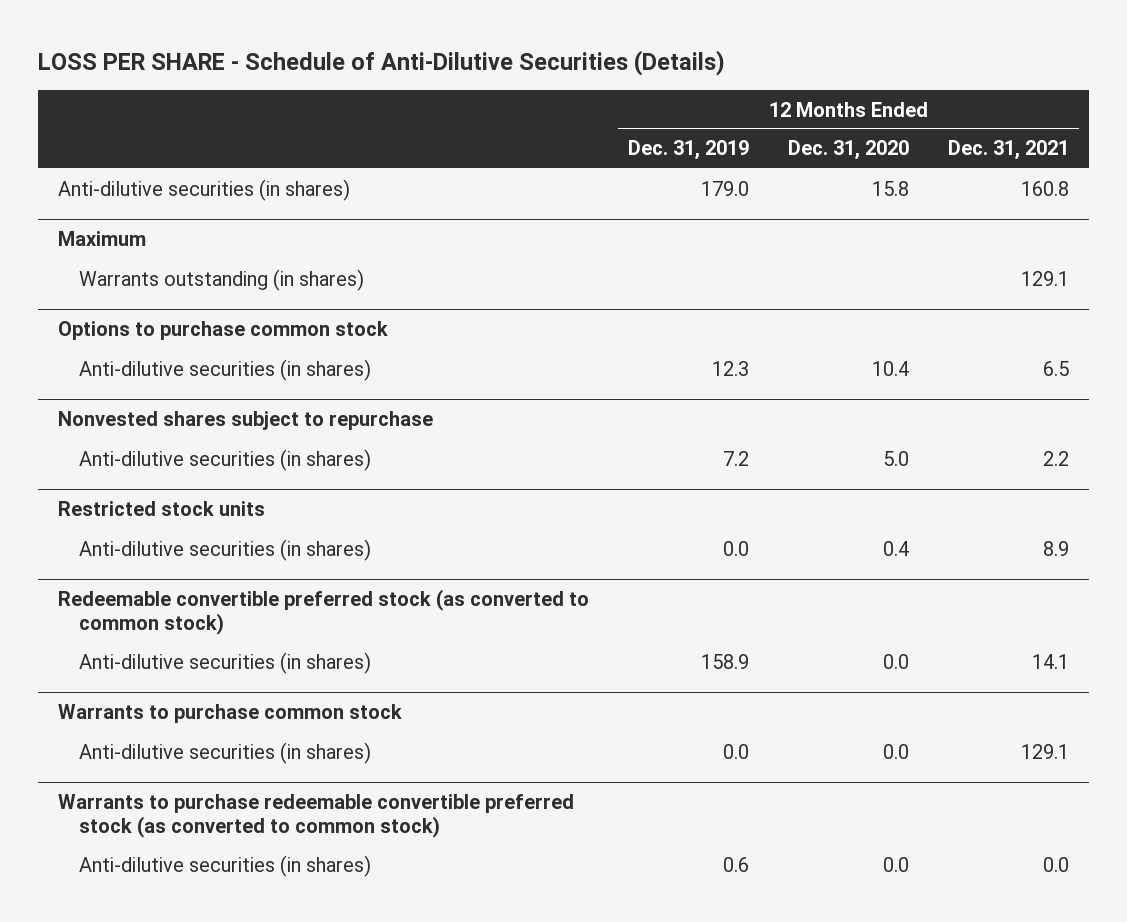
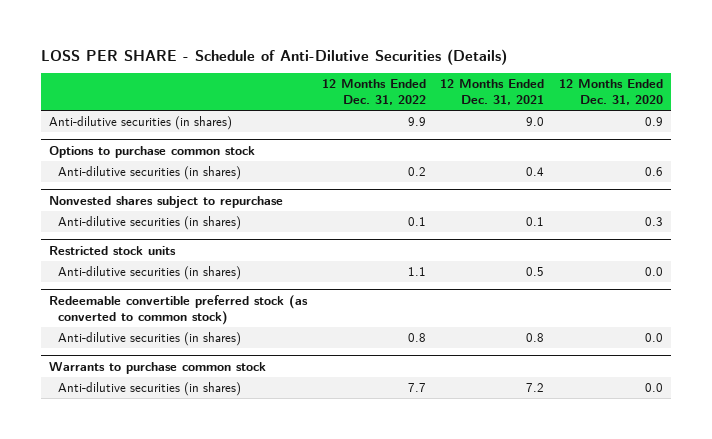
- | 12 Months Ended Dec. 31, 2019 | 12 Months Ended Dec. 31, 2020 | 12 Months Ended Dec. 31, 2021
+ | 12 Months Ended Dec. 31, 2022 | 12 Months Ended Dec. 31, 2021 | 12 Months Ended Dec. 31, 2020
- Anti-dilutive securities (in shares) | 179.0 | 15.8 | 160.8
- Maximum
- Warrants outstanding (in shares) | | | 129.1
+ Anti-dilutive securities (in shares) | 9.9 | 9.0 | 0.9
@ Options to purchase common stock
- Anti-dilutive securities (in shares) | 12.3 | 10.4 | 6.5
+ Anti-dilutive securities (in shares) | 0.2 | 0.4 | 0.6
@ Nonvested shares subject to repurchase
- Anti-dilutive securities (in shares) | 7.2 | 5.0 | 2.2
+ Anti-dilutive securities (in shares) | 0.1 | 0.1 | 0.3
@ Restricted stock units
- Anti-dilutive securities (in shares) | 0.0 | 0.4 | 8.9
+ Anti-dilutive securities (in shares) | 1.1 | 0.5 | 0.0
@ Redeemable convertible preferred stock (as converted to common stock)
- Anti-dilutive securities (in shares) | 158.9 | 0.0 | 14.1
+ Anti-dilutive securities (in shares) | 0.8 | 0.8 | 0.0
@ Warrants to purchase common stock
- Anti-dilutive securities (in shares) | 0.0 | 0.0 | 129.1
- Warrants to purchase redeemable convertible preferred stock (as converted to common stock)
- Anti-dilutive securities (in shares) | 0.6 | 0.0 | 0.0
@ Warrants to purchase common stock
+ Anti-dilutive securities (in shares) | 7.7 | 7.2 | 0.0

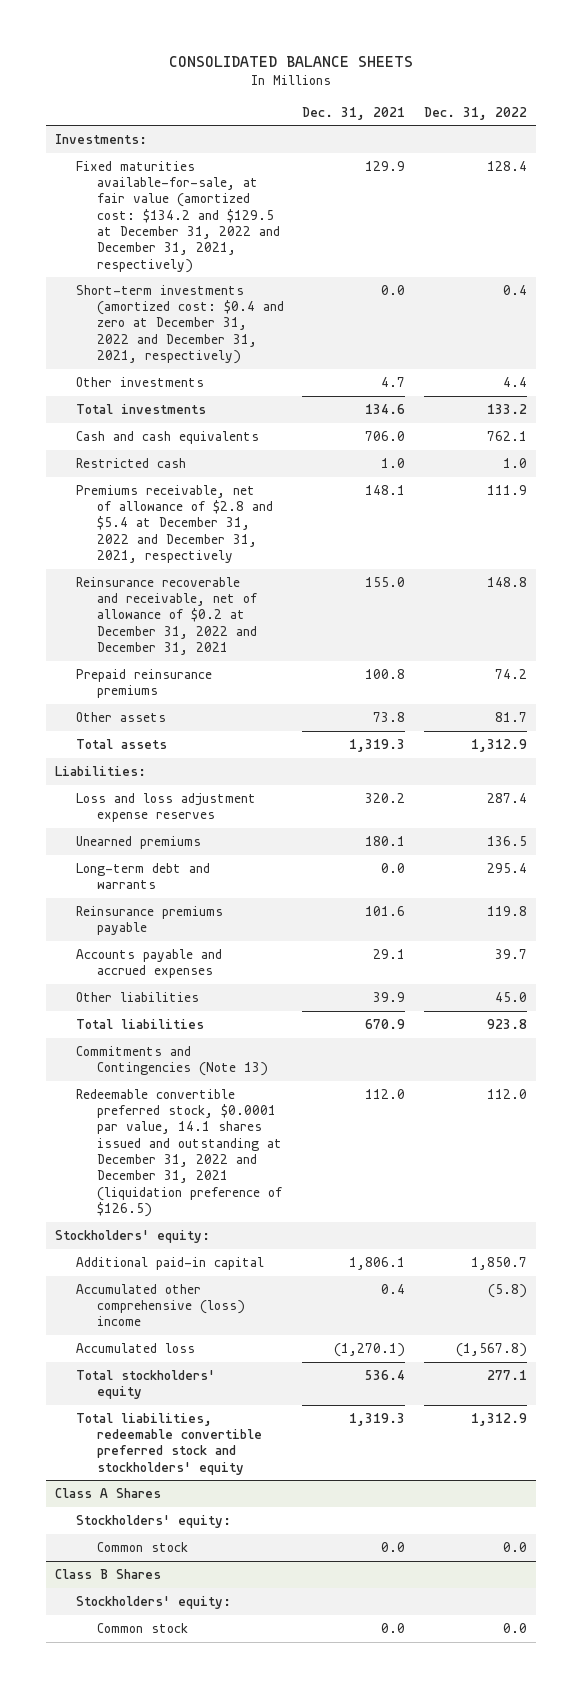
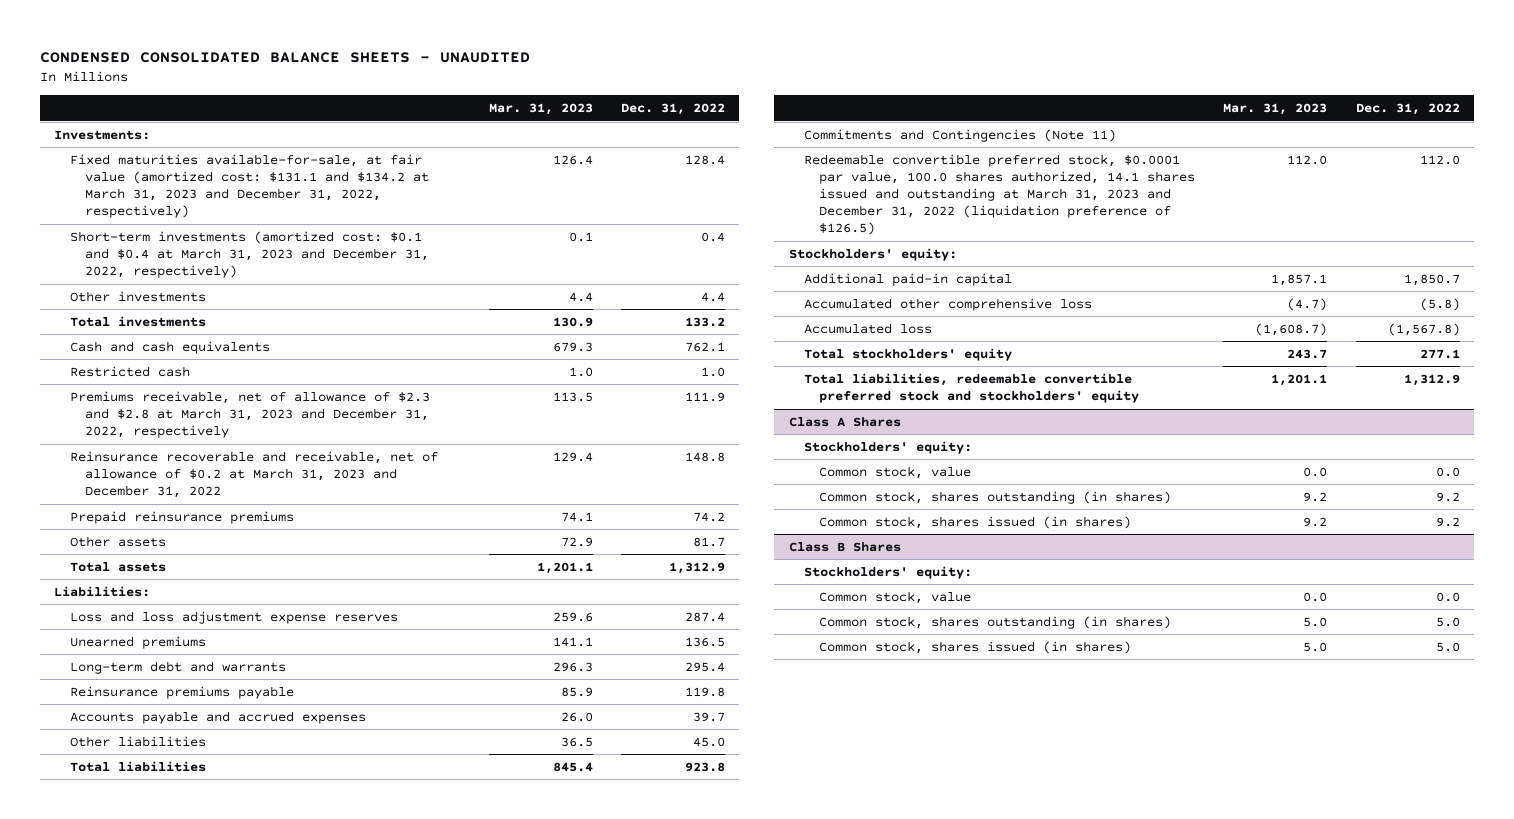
- CONSOLIDATED BALANCE SHEETS
+ CONDENSED CONSOLIDATED BALANCE SHEETS - UNAUDITED
- | Dec. 31, 2021 | Dec. 31, 2022
+ | Mar. 31, 2023 | Dec. 31, 2022
- Fixed maturities available-for-sale, at fair value (amortized cost: $134.2 and $129.5 at December 31, 2022 and December 31, 2021, respectively) | 129.9 | 128.4
- Short-term investments (amortized cost: $0.4 and zero at December 31, 2022 and December 31, 2021, respectively) | 0.0 | 0.4
+ Fixed maturities available-for-sale, at fair value (amortized cost: $131.1 and $134.2 at March 31, 2023 and December 31, 2022, respectively) | 126.4 | 128.4
+ Short-term investments (amortized cost: $0.1 and $0.4 at March 31, 2023 and December 31, 2022, respectively) | 0.1 | 0.4
- Premiums receivable, net of allowance of $2.8 and $5.4 at December 31, 2022 and December 31, 2021, respectively | 148.1 | 111.9
- Reinsurance recoverable and receivable, net of allowance of $0.2 at December 31, 2022 and December 31, 2021 | 155.0 | 148.8
+ Premiums receivable, net of allowance of $2.3 and $2.8 at March 31, 2023 and December 31, 2022, respectively | 113.5 | 111.9
+ Reinsurance recoverable and receivable, net of allowance of $0.2 at March 31, 2023 and December 31, 2022 | 129.4 | 148.8
- Commitments and Contingencies (Note 13)
- Redeemable convertible preferred stock, $0.0001 par value, 14.1 shares issued and outstanding at December 31, 2022 and December 31, 2021 (liquidation preference of $126.5) | 112.0 | 112.0
+ Commitments and Contingencies (Note 11)
+ Redeemable convertible preferred stock, $0.0001 par value, 100.0 shares authorized, 14.1 shares issued and outstanding at March 31, 2023 and December 31, 2022 (liquidation preference of $126.5) | 112.0 | 112.0
- Accumulated other comprehensive (loss) income | 0.4 | (5.8)
+ Accumulated other comprehensive loss | (4.7) | (5.8)
@ Class A Shares
- Common stock | 0.0 | 0.0
+ Common stock, value | 0.0 | 0.0
+ Common stock, shares outstanding (in shares) | 9.2 | 9.2
+ Common stock, shares issued (in shares) | 9.2 | 9.2
@ Class B Shares
- Common stock | 0.0 | 0.0
+ Common stock, value | 0.0 | 0.0
+ Common stock, shares outstanding (in shares) | 5.0 | 5.0
+ Common stock, shares issued (in shares) | 5.0 | 5.0

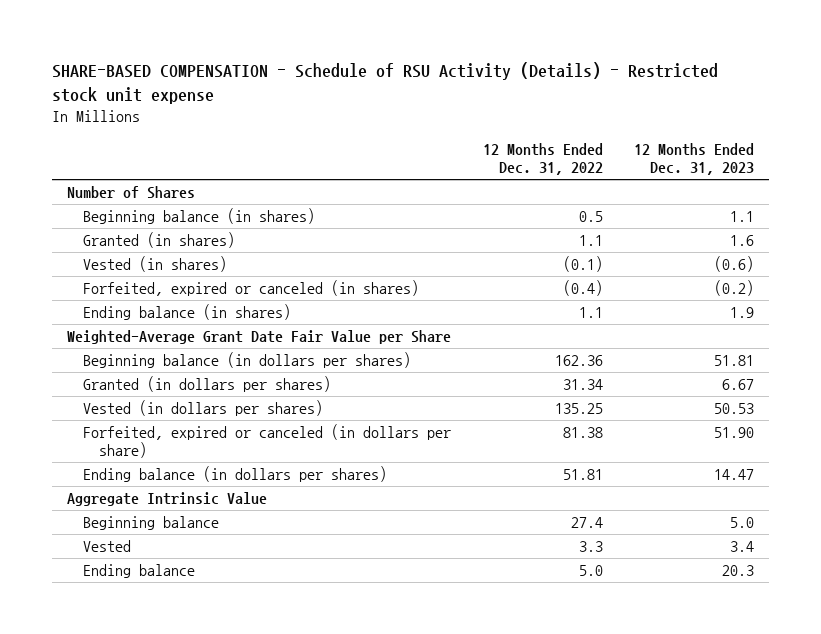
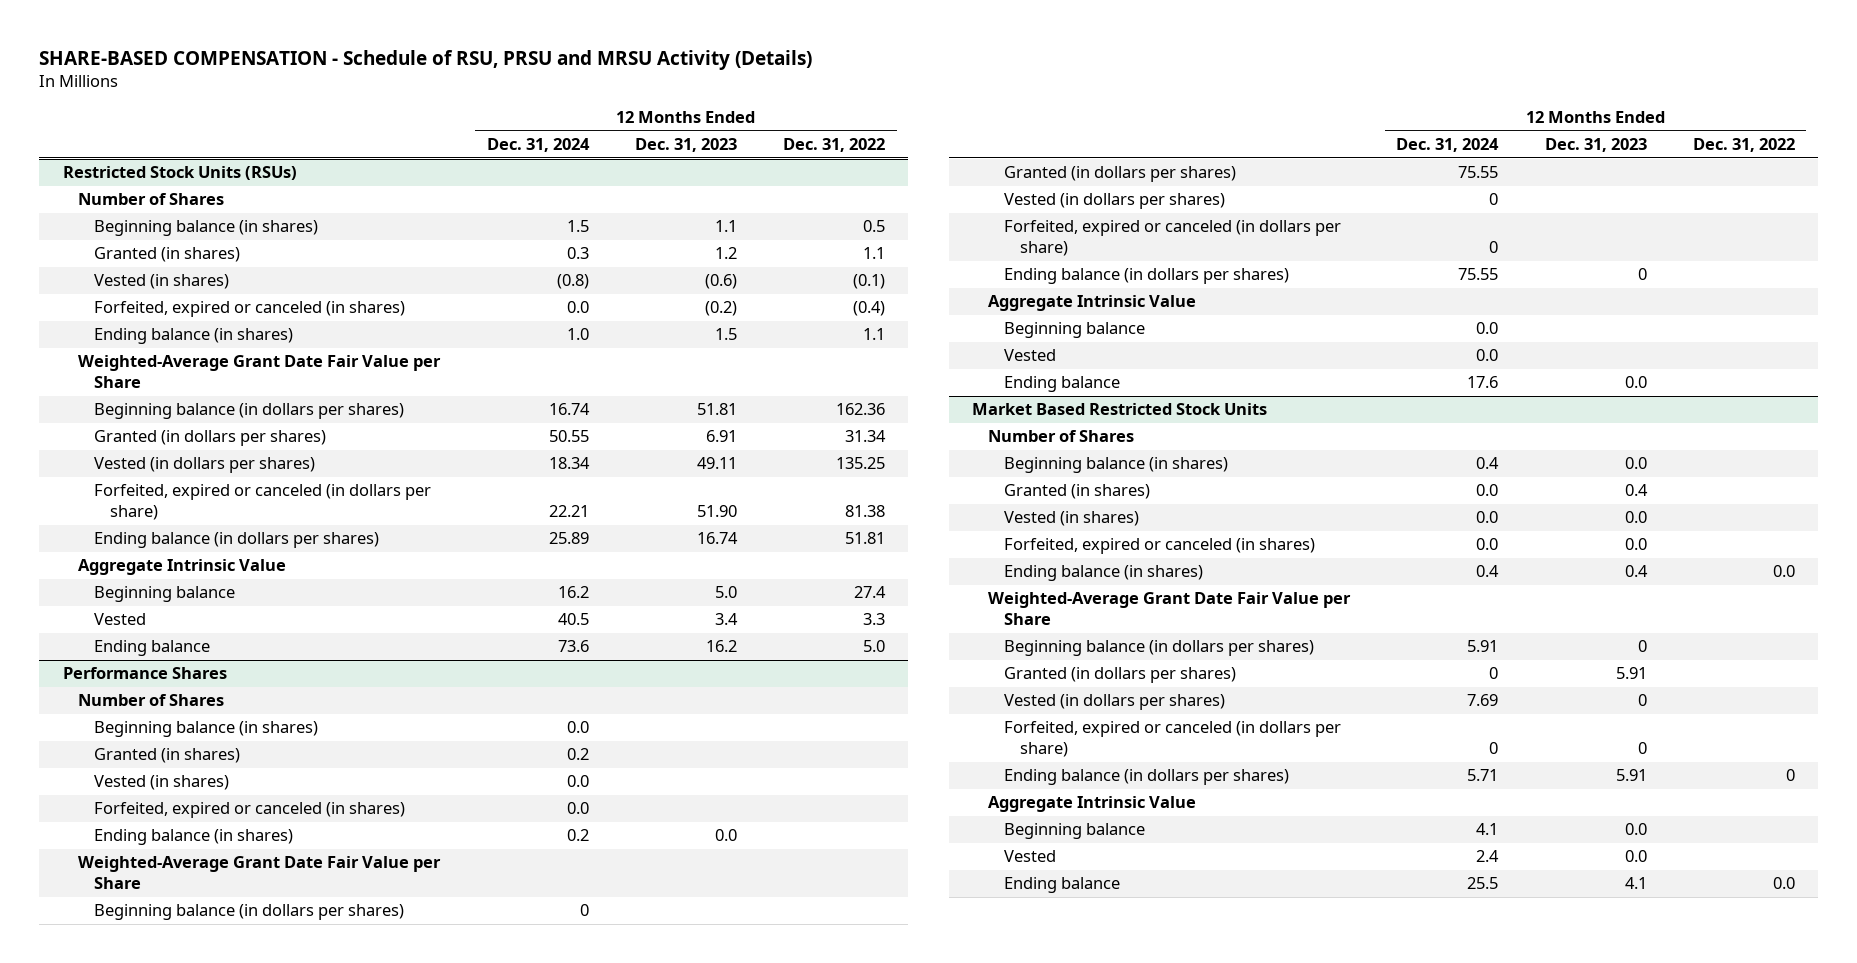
- SHARE-BASED COMPENSATION - Schedule of RSU Activity (Details) - Restricted stock unit expense
+ SHARE-BASED COMPENSATION - Schedule of RSU, PRSU and MRSU Activity (Details)
- | 12 Months Ended Dec. 31, 2022 | 12 Months Ended Dec. 31, 2023
+ | 12 Months Ended Dec. 31, 2024 | 12 Months Ended Dec. 31, 2023 | 12 Months Ended Dec. 31, 2022
+ Restricted Stock Units (RSUs)
- Granted (in shares) | 1.1 | 1.6
+ Granted (in shares) | 0.3 | 1.2 | 1.1
- Ending balance (in shares) | 1.1 | 1.9
+ Ending balance (in shares) | 1.0 | 1.5 | 1.1
- Granted (in dollars per shares) | 31.34 | 6.67
- Vested (in dollars per shares) | 135.25 | 50.53
+ Granted (in dollars per shares) | 50.55 | 6.91 | 31.34
+ Vested (in dollars per shares) | 18.34 | 49.11 | 135.25
- Ending balance (in dollars per shares) | 51.81 | 14.47
+ Ending balance (in dollars per shares) | 25.89 | 16.74 | 51.81
- Ending balance | 5.0 | 20.3
+ Ending balance | 73.6 | 16.2 | 5.0
+ Performance Shares
+ Number of Shares
+ Beginning balance (in shares) | 0.0 | |
+ Granted (in shares) | 0.2 | |
+ Vested (in shares) | 0.0 | |
+ Forfeited, expired or canceled (in shares) | 0.0 | |
+ Ending balance (in shares) | 0.2 | 0.0 |
+ Weighted-Average Grant Date Fair Value per Share
+ Beginning balance (in dollars per shares) | 0 | |
+ Granted (in dollars per shares) | 75.55 | |
+ Vested (in dollars per shares) | 0 | |
+ Forfeited, expired or canceled (in dollars per share) | 0 | |
+ Ending balance (in dollars per shares) | 75.55 | 0 |
+ Aggregate Intrinsic Value
+ Beginning balance | 0.0 | |
+ Vested | 0.0 | |
+ Ending balance | 17.6 | 0.0 |
+ Market Based Restricted Stock Units
+ Number of Shares
+ Beginning balance (in shares) | 0.4 | 0.0 |
+ Granted (in shares) | 0.0 | 0.4 |
+ Vested (in shares) | 0.0 | 0.0 |
+ Forfeited, expired or canceled (in shares) | 0.0 | 0.0 |
+ Ending balance (in shares) | 0.4 | 0.4 | 0.0
+ Weighted-Average Grant Date Fair Value per Share
+ Beginning balance (in dollars per shares) | 5.91 | 0 |
+ Granted (in dollars per shares) | 0 | 5.91 |
+ Vested (in dollars per shares) | 7.69 | 0 |
+ Forfeited, expired or canceled (in dollars per share) | 0 | 0 |
+ Ending balance (in dollars per shares) | 5.71 | 5.91 | 0
+ Aggregate Intrinsic Value
+ Beginning balance | 4.1 | 0.0 |
+ Vested | 2.4 | 0.0 |
+ Ending balance | 25.5 | 4.1 | 0.0

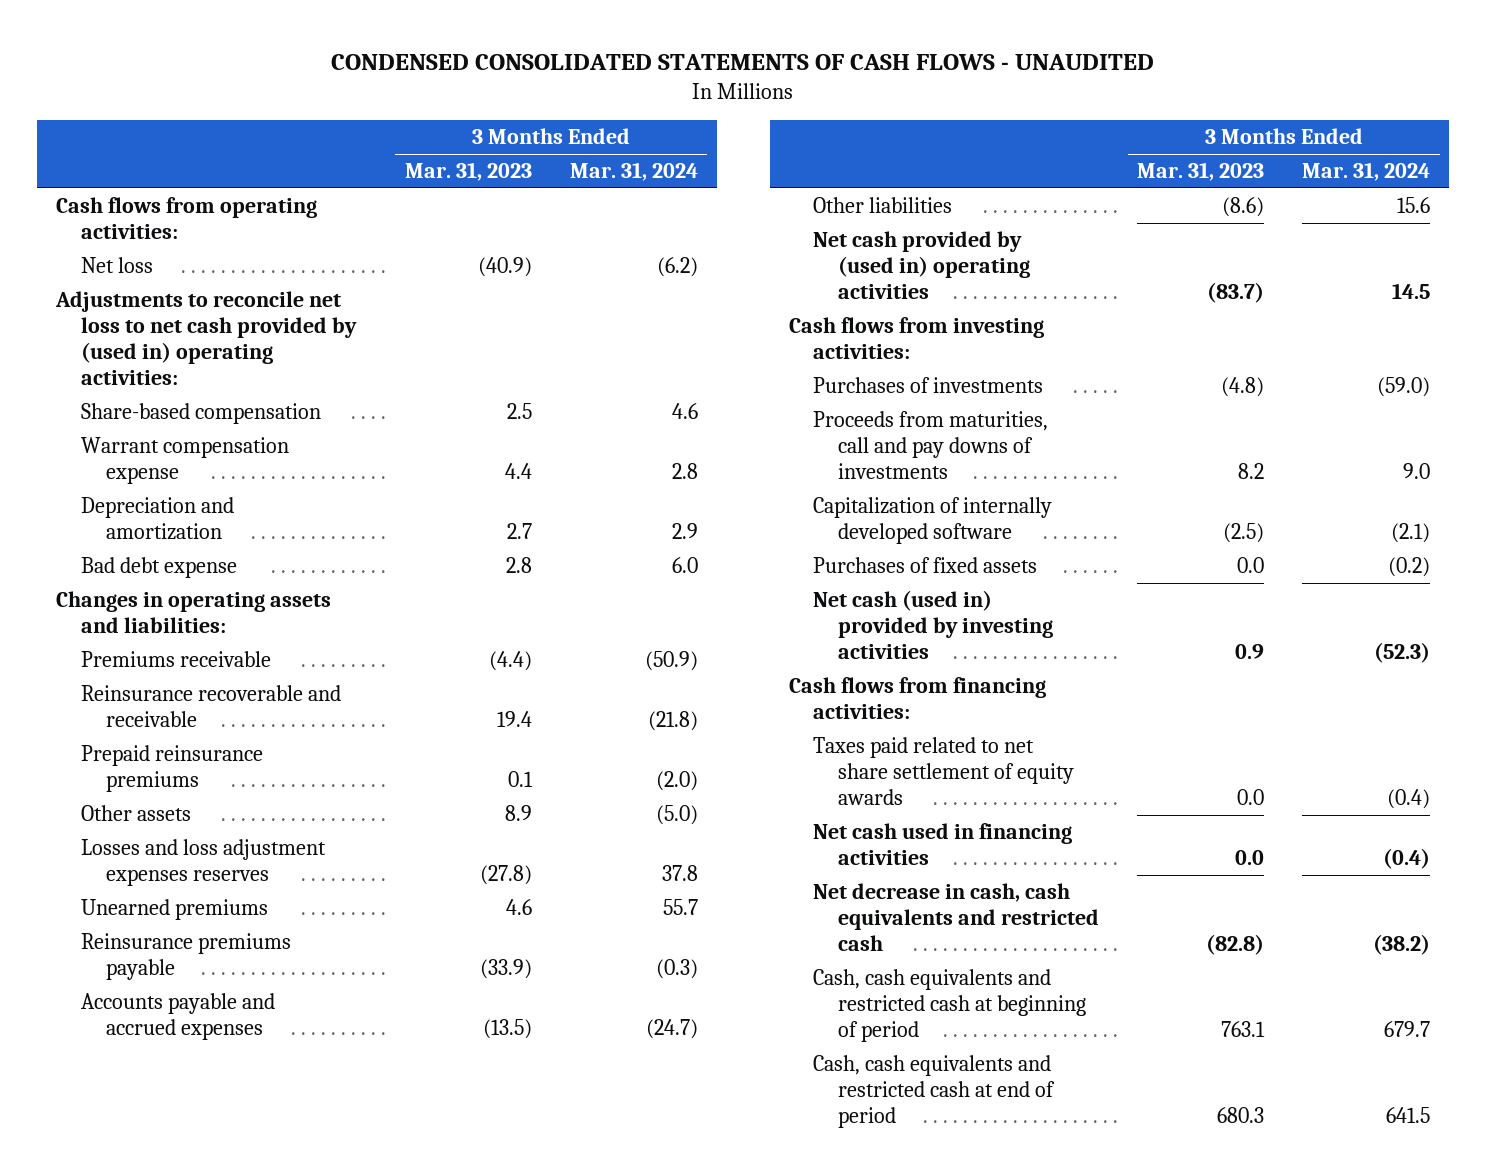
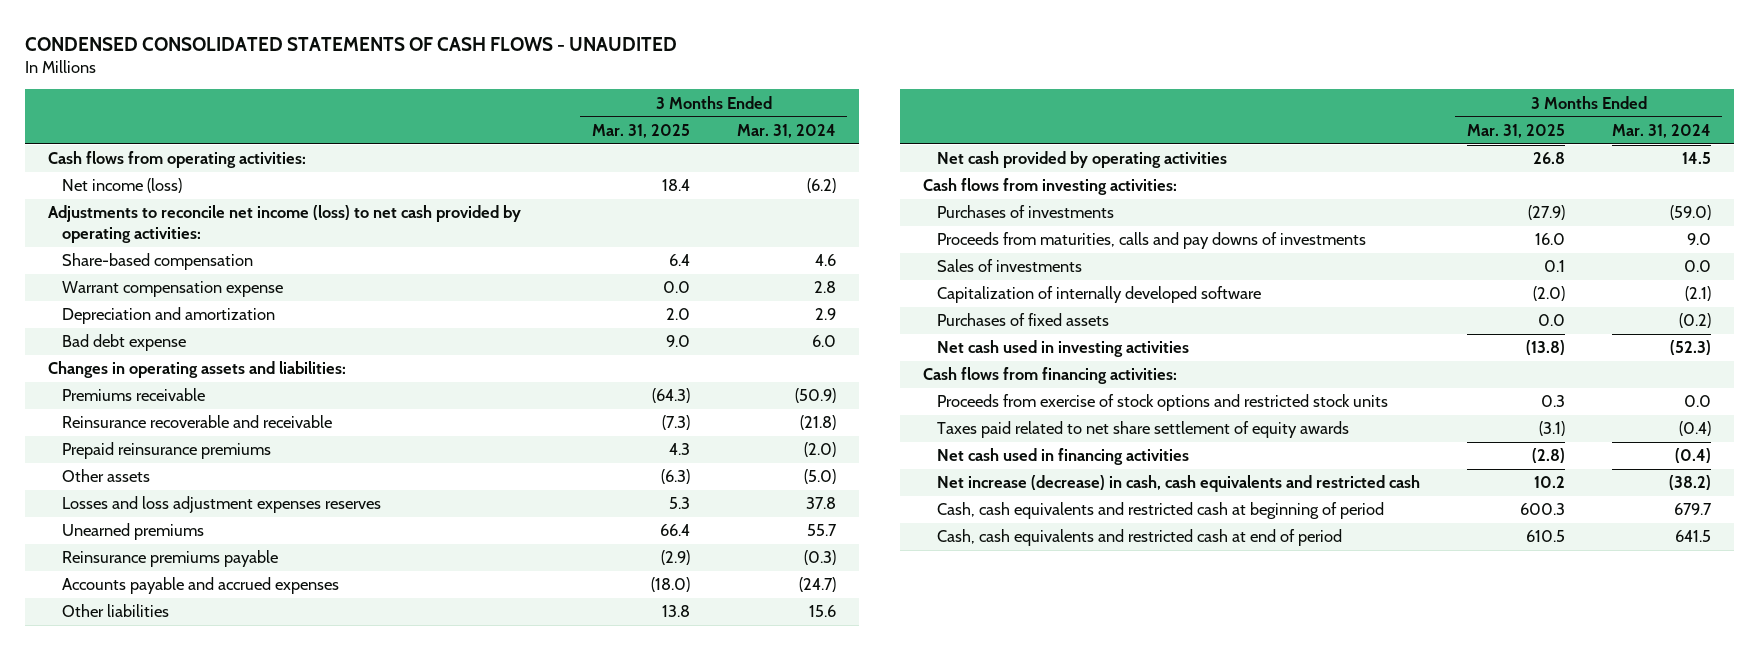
- | 3 Months Ended Mar. 31, 2023 | 3 Months Ended Mar. 31, 2024
+ | 3 Months Ended Mar. 31, 2025 | 3 Months Ended Mar. 31, 2024
- Net loss | (40.9) | (6.2)
- Adjustments to reconcile net loss to net cash provided by (used in) operating activities:
+ Net income (loss) | 18.4 | (6.2)
+ Adjustments to reconcile net income (loss) to net cash provided by operating activities:
- Net cash provided by (used in) operating activities | (83.7) | 14.5
+ Net cash provided by operating activities | 26.8 | 14.5
- Proceeds from maturities, call and pay downs of investments | 8.2 | 9.0
+ Proceeds from maturities, calls and pay downs of investments | 16.0 | 9.0
+ Sales of investments | 0.1 | 0.0
- Net cash (used in) provided by investing activities | 0.9 | (52.3)
+ Net cash used in investing activities | (13.8) | (52.3)
+ Proceeds from exercise of stock options and restricted stock units | 0.3 | 0.0
- Net decrease in cash, cash equivalents and restricted cash | (82.8) | (38.2)
+ Net increase (decrease) in cash, cash equivalents and restricted cash | 10.2 | (38.2)

